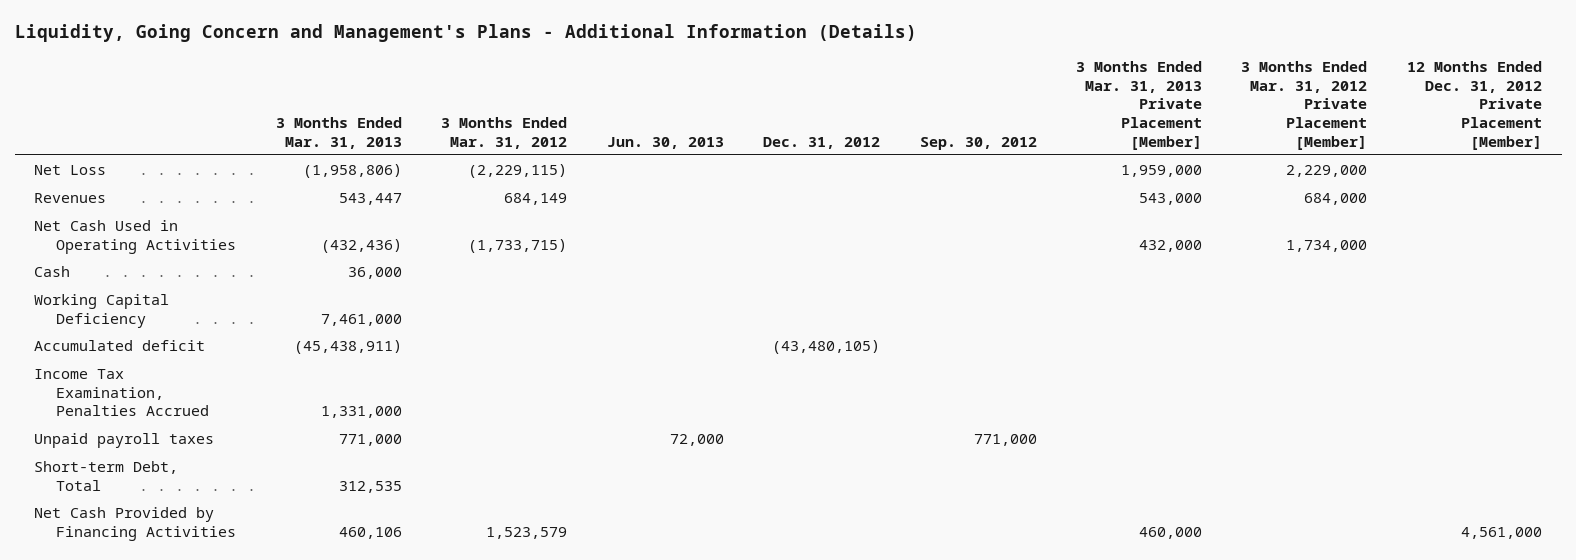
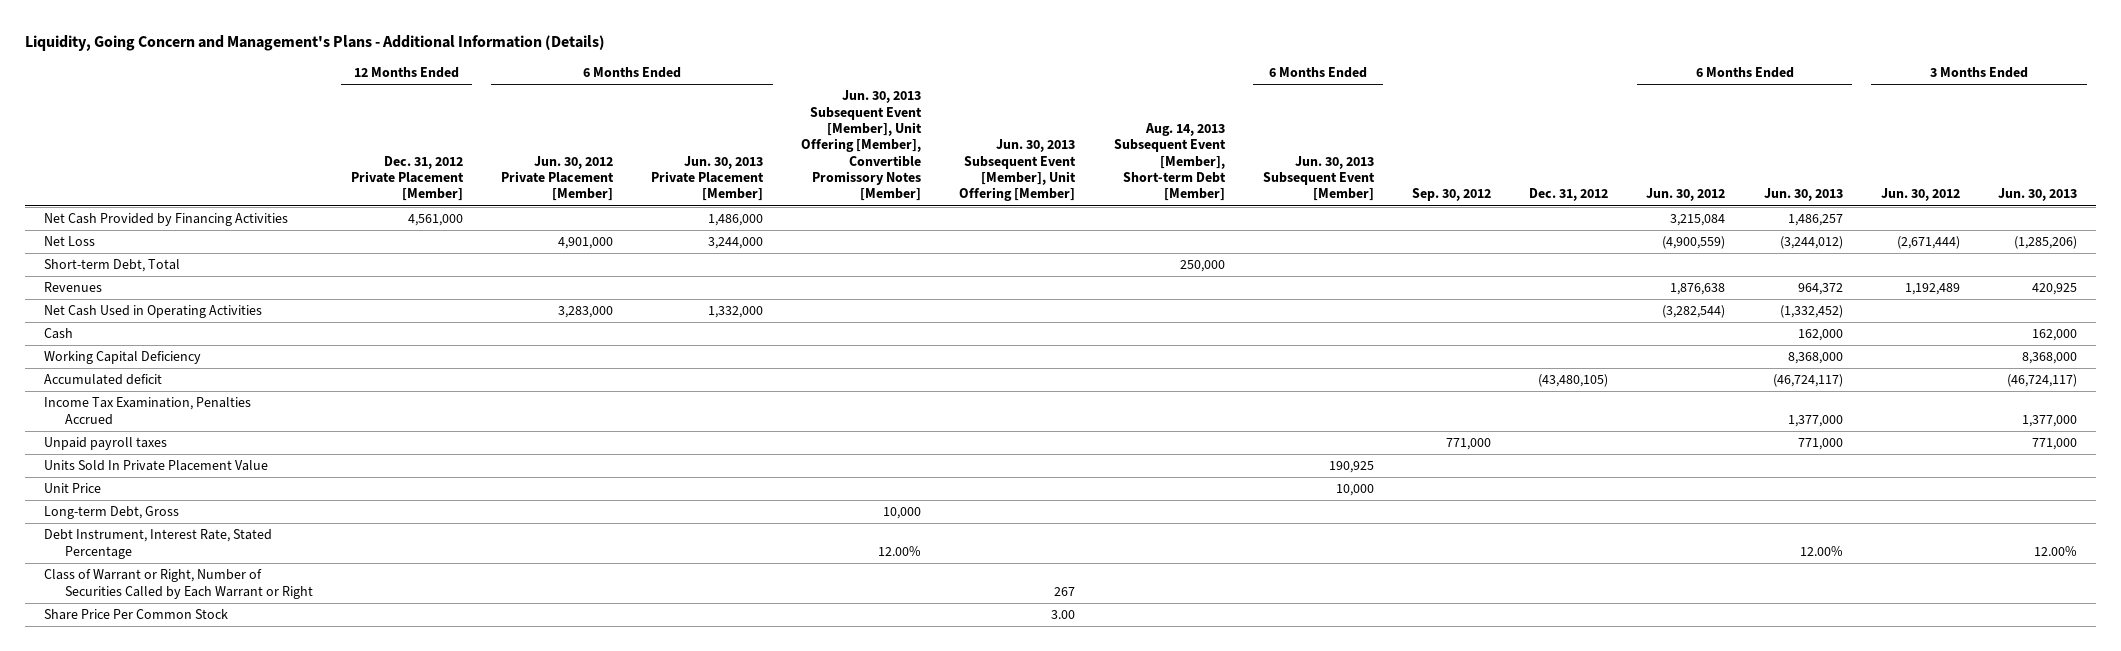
- | 3 Months Ended Mar. 31, 2013 | 3 Months Ended Mar. 31, 2012 | Jun. 30, 2013 | Dec. 31, 2012 | Sep. 30, 2012 | 3 Months Ended Mar. 31, 2013 Private Placement [Member] | 3 Months Ended Mar. 31, 2012 Private Placement [Member] | 12 Months Ended Dec. 31, 2012 Private Placement [Member]
+ | 12 Months Ended Dec. 31, 2012 Private Placement [Member] | 6 Months Ended Jun. 30, 2012 Private Placement [Member] | 6 Months Ended Jun. 30, 2013 Private Placement [Member] | Jun. 30, 2013 Subsequent Event [Member], Unit Offering [Member], Convertible Promissory Notes [Member] | Jun. 30, 2013 Subsequent Event [Member], Unit Offering [Member] | Aug. 14, 2013 Subsequent Event [Member], Short-term Debt [Member] | 6 Months Ended Jun. 30, 2013 Subsequent Event [Member] | Sep. 30, 2012 | Dec. 31, 2012 | 6 Months Ended Jun. 30, 2012 | 6 Months Ended Jun. 30, 2013 | 3 Months Ended Jun. 30, 2012 | 3 Months Ended Jun. 30, 2013
moved up: Net Cash Provided by Financing Activities | 4,561,000 | | 1,486,000 | | | | | | | 3,215,084 | 1,486,257 | |
moved up: Short-term Debt, Total | | | | | | 250,000 | | | | | | |
+ Units Sold In Private Placement Value | | | | | | | 190,925 | | | | | |
+ Unit Price | | | | | | | 10,000 | | | | | |
+ Long-term Debt, Gross | | | | 10,000 | | | | | | | | |
+ Debt Instrument, Interest Rate, Stated Percentage | | | | 12.00% | | | | | | | 12.00% | | 12.00%
+ Class of Warrant or Right, Number of Securities Called by Each Warrant or Right | | | | | 267 | | | | | | | |
+ Share Price Per Common Stock | | | | | 3.00 | | | | | | | |

